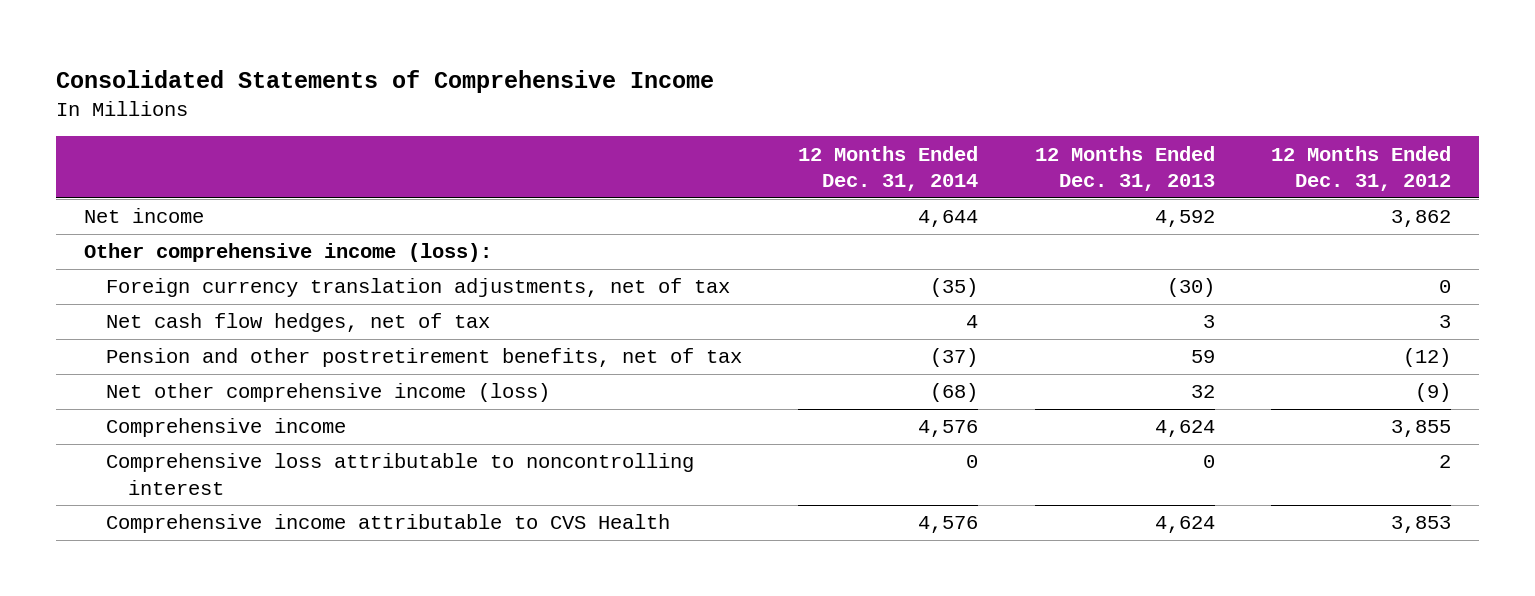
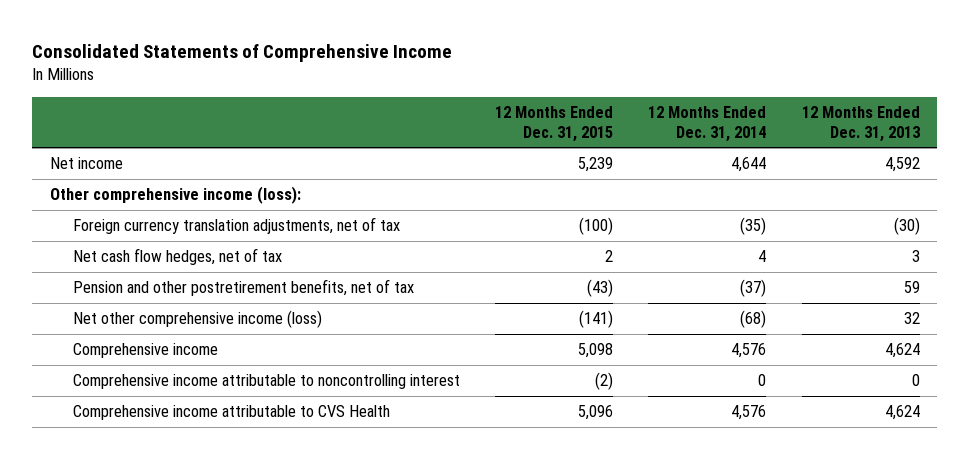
- | 12 Months Ended Dec. 31, 2014 | 12 Months Ended Dec. 31, 2013 | 12 Months Ended Dec. 31, 2012
+ | 12 Months Ended Dec. 31, 2015 | 12 Months Ended Dec. 31, 2014 | 12 Months Ended Dec. 31, 2013
- Comprehensive loss attributable to noncontrolling interest | 0 | 0 | 2
+ Comprehensive income attributable to noncontrolling interest | (2) | 0 | 0

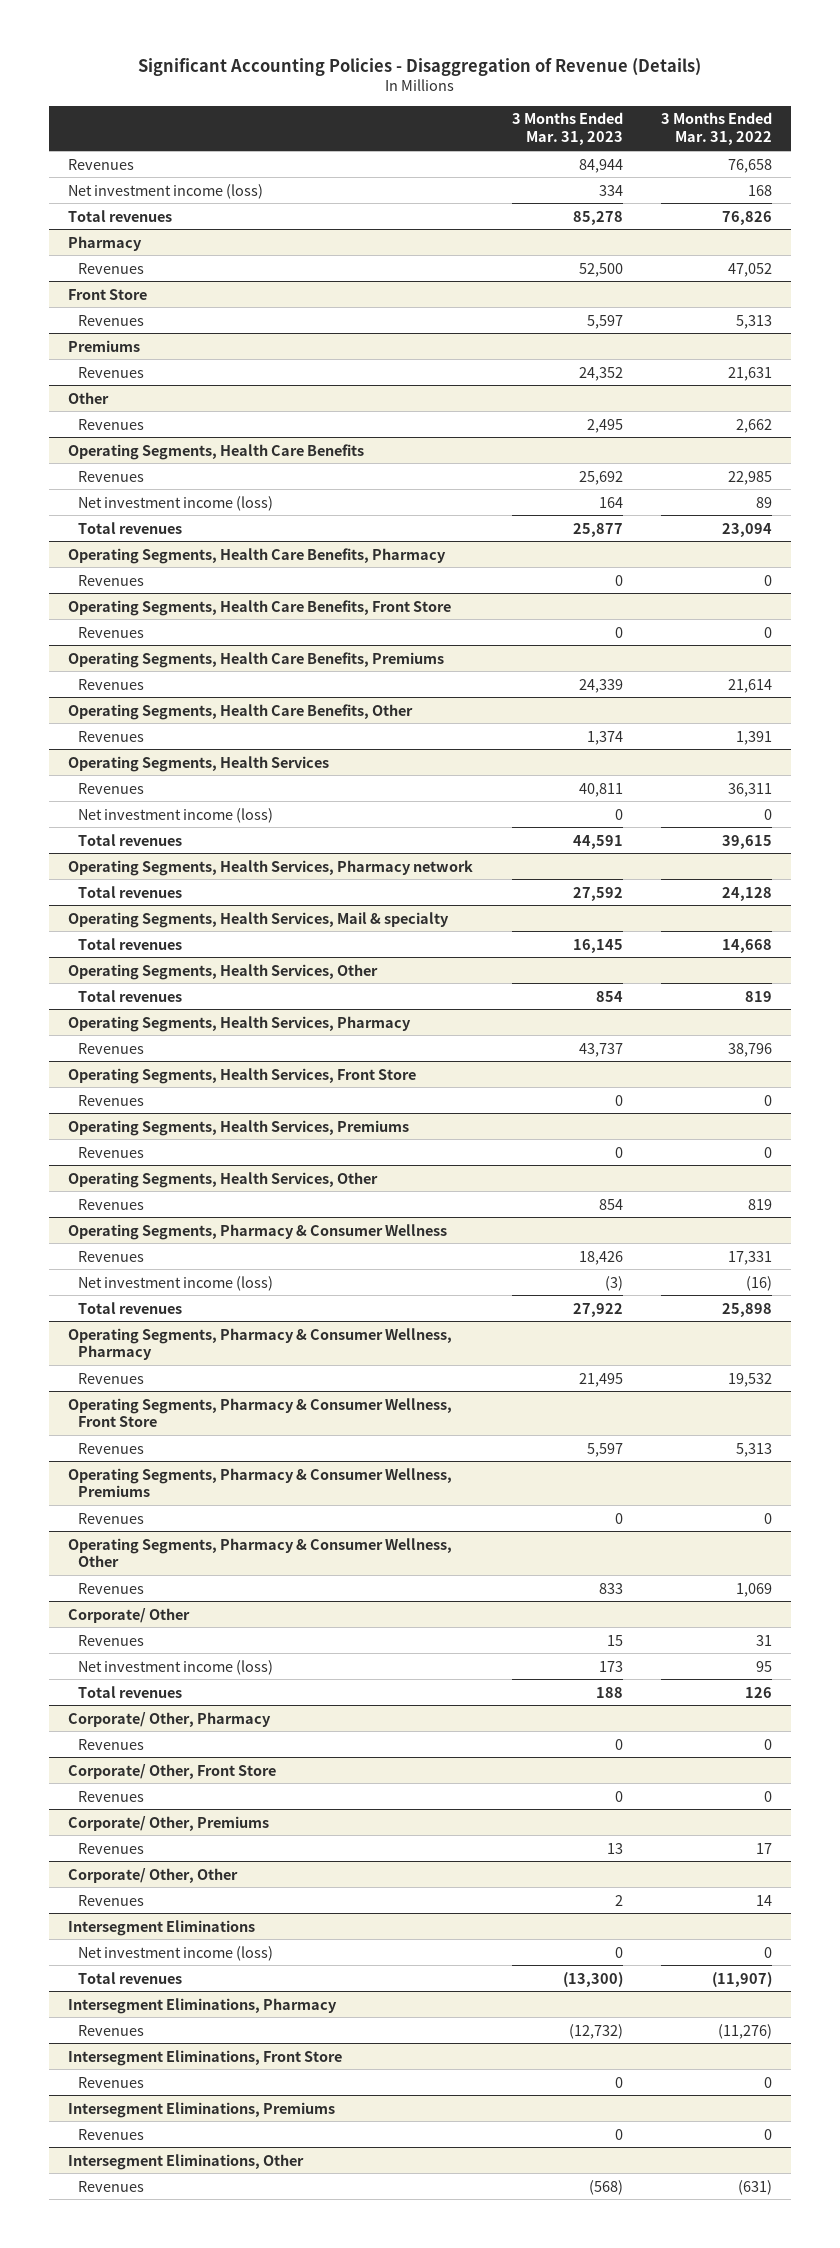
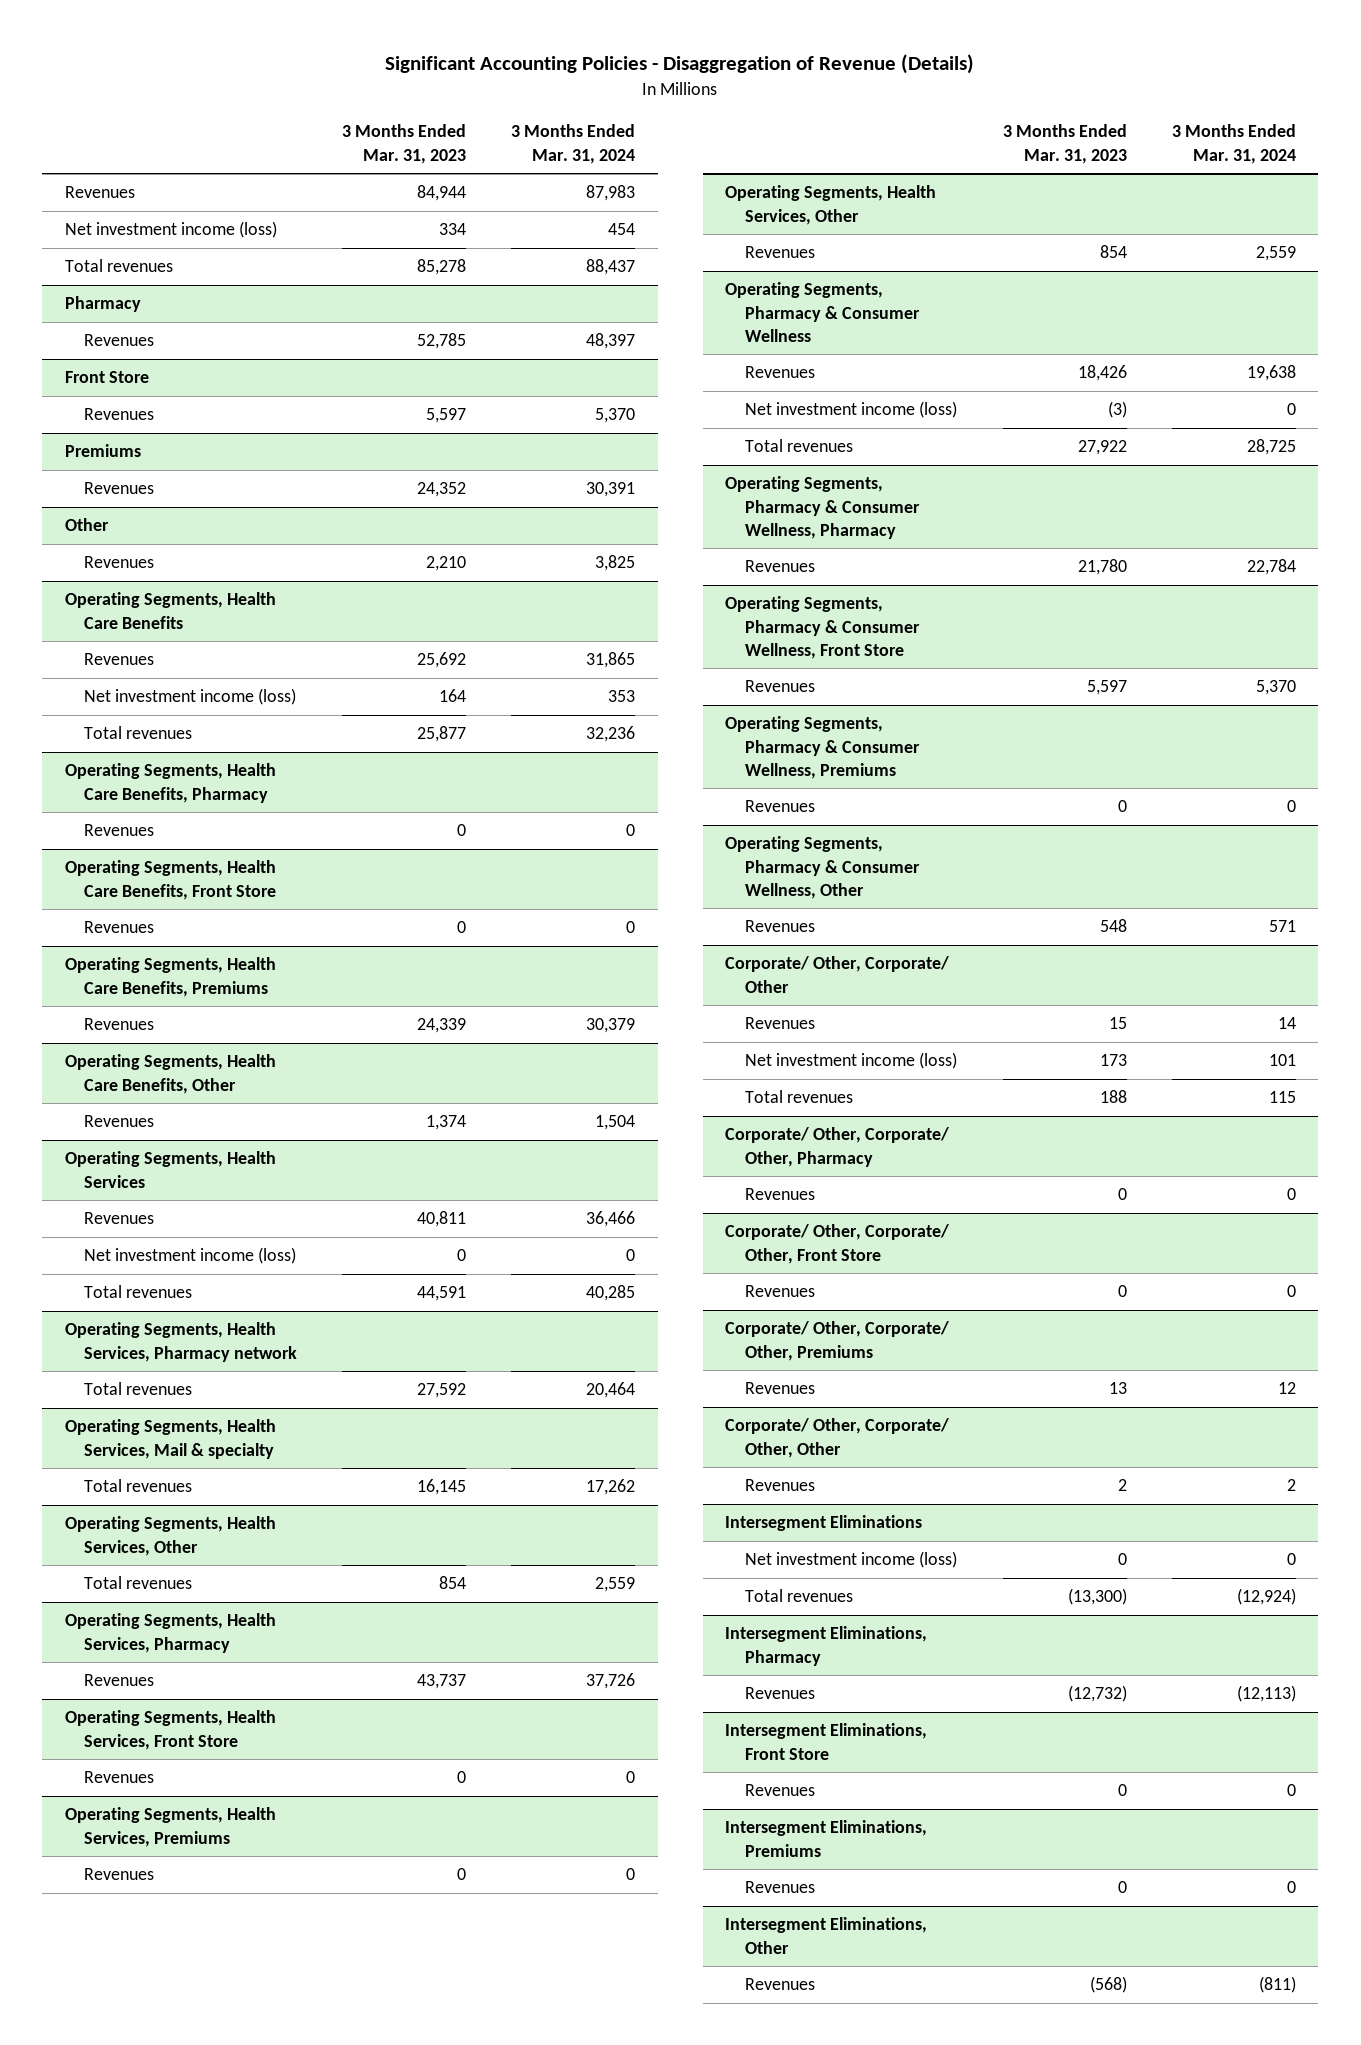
- | 3 Months Ended Mar. 31, 2023 | 3 Months Ended Mar. 31, 2022
+ | 3 Months Ended Mar. 31, 2023 | 3 Months Ended Mar. 31, 2024
@ Pharmacy
- Revenues | 52,500 | 47,052
+ Revenues | 52,785 | 48,397
@ Other
- Revenues | 2,495 | 2,662
+ Revenues | 2,210 | 3,825
@ Operating Segments, Pharmacy & Consumer Wellness, Pharmacy
- Revenues | 21,495 | 19,532
+ Revenues | 21,780 | 22,784
@ Operating Segments, Pharmacy & Consumer Wellness, Other
- Revenues | 833 | 1,069
- Corporate/ Other
@ Operating Segments, Pharmacy & Consumer Wellness, Other
+ Revenues | 548 | 571
+ Corporate/ Other, Corporate/ Other
- Corporate/ Other, Pharmacy
+ Corporate/ Other, Corporate/ Other, Pharmacy
- Corporate/ Other, Front Store
+ Corporate/ Other, Corporate/ Other, Front Store
- Corporate/ Other, Premiums
+ Corporate/ Other, Corporate/ Other, Premiums
- Corporate/ Other, Other
+ Corporate/ Other, Corporate/ Other, Other

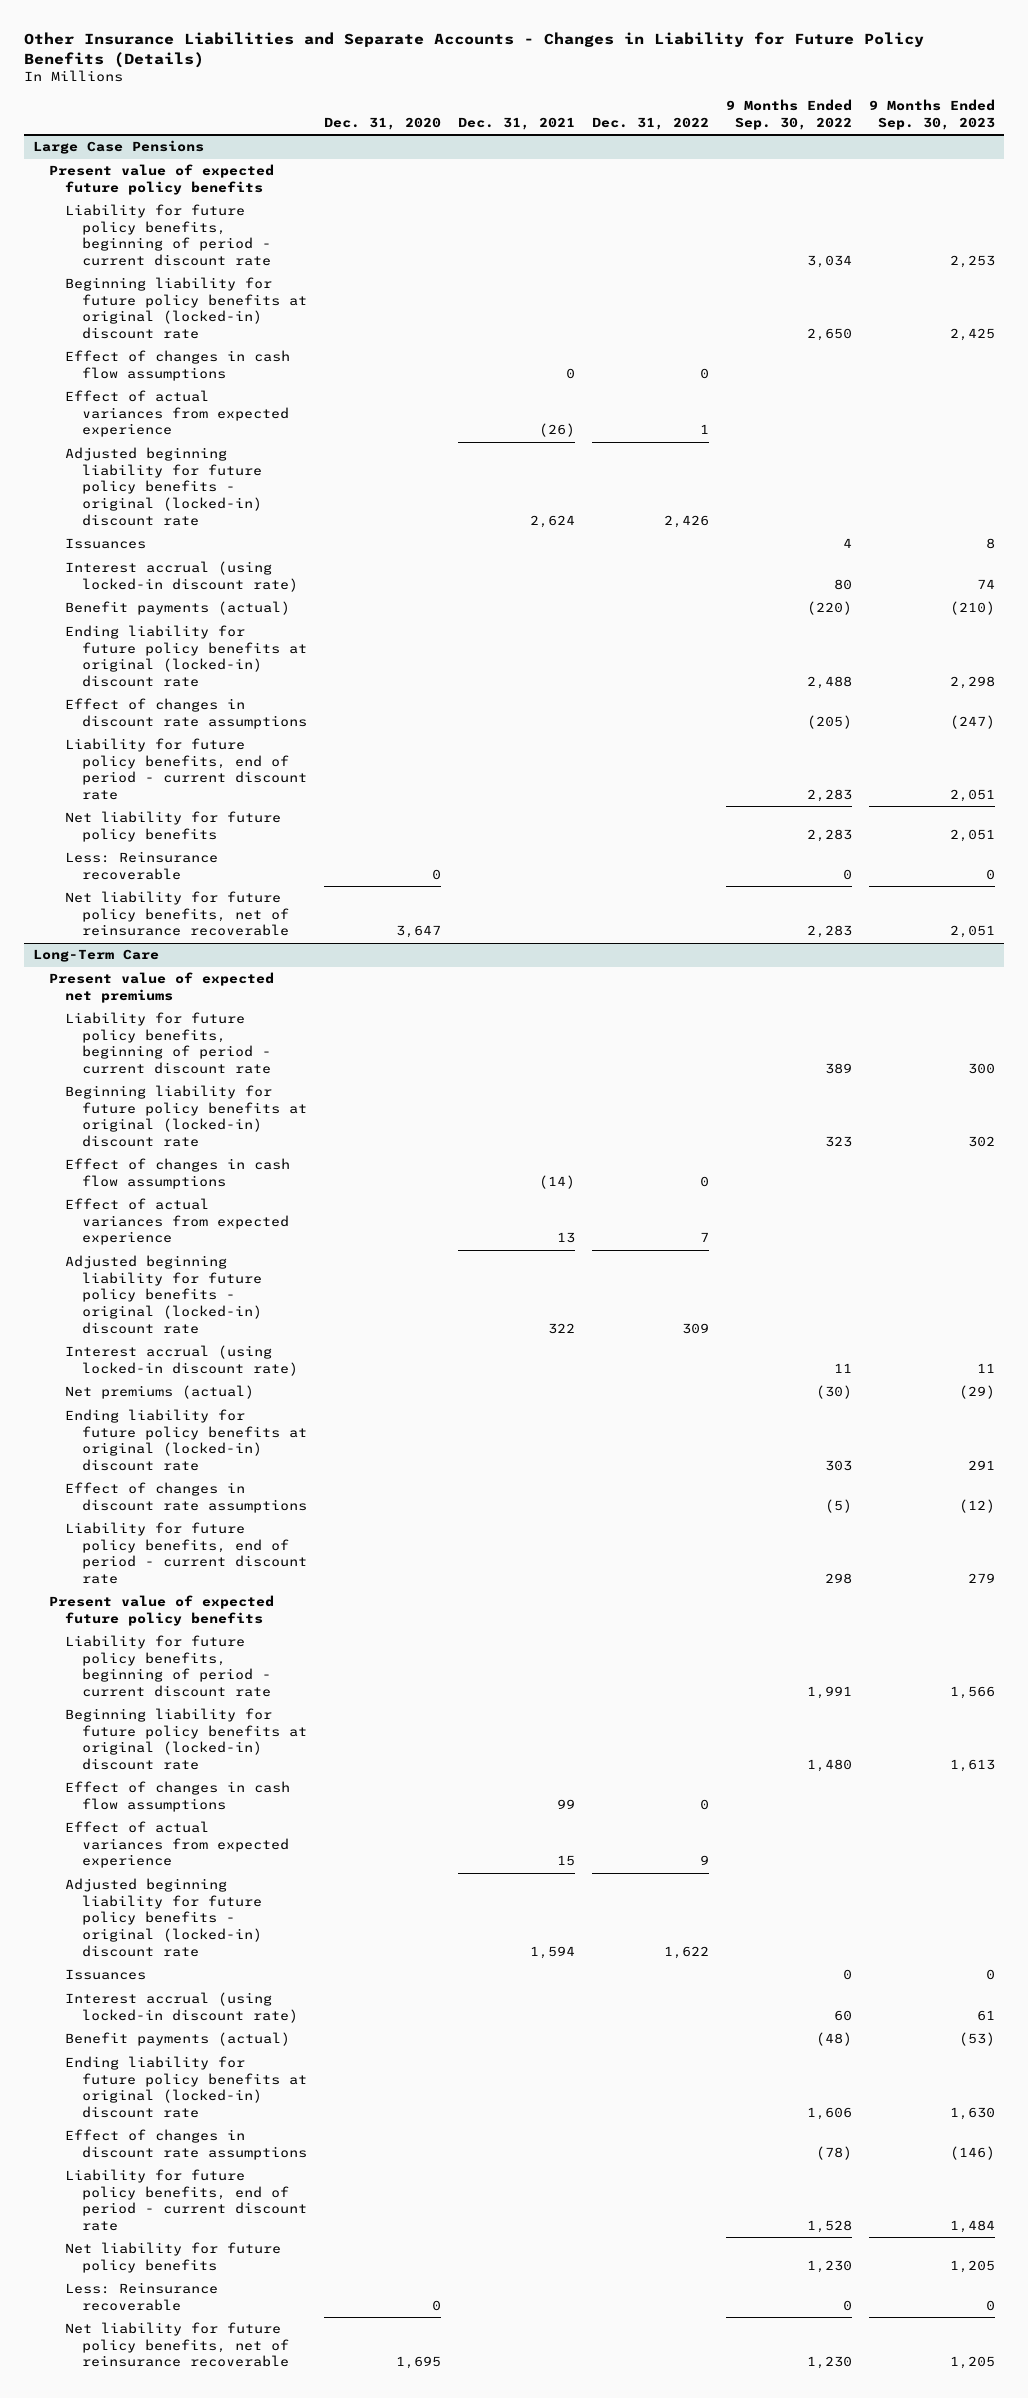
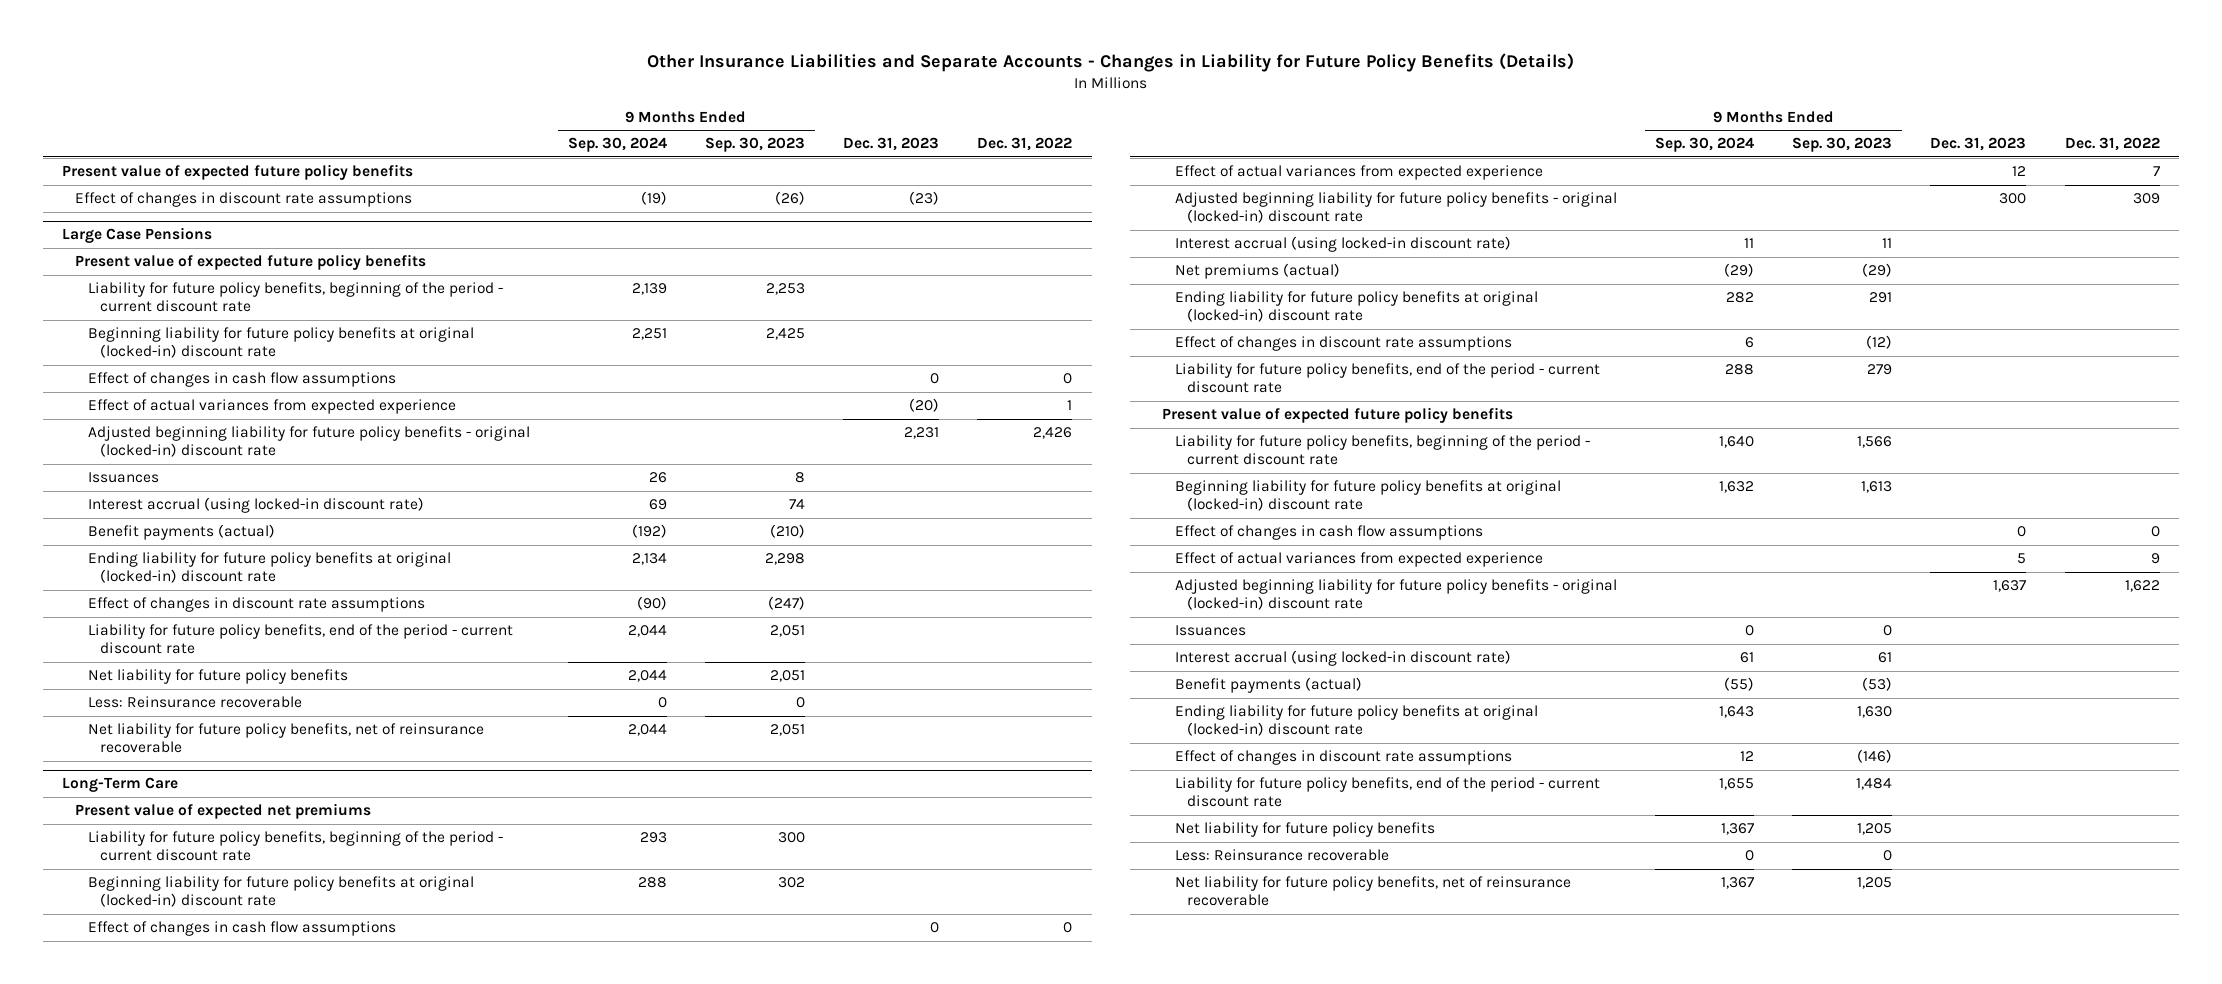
- | Dec. 31, 2020 | Dec. 31, 2021 | Dec. 31, 2022 | 9 Months Ended Sep. 30, 2022 | 9 Months Ended Sep. 30, 2023
+ | 9 Months Ended Sep. 30, 2024 | 9 Months Ended Sep. 30, 2023 | Dec. 31, 2023 | Dec. 31, 2022
+ Present value of expected future policy benefits
+ Effect of changes in discount rate assumptions | (19) | (26) | (23) |
@ Large Case Pensions
- Liability for future policy benefits, beginning of period - current discount rate | | | | 3,034 | 2,253
+ Liability for future policy benefits, beginning of the period - current discount rate | 2,139 | 2,253 | |
- Liability for future policy benefits, end of period - current discount rate | | | | 2,283 | 2,051
+ Liability for future policy benefits, end of the period - current discount rate | 2,044 | 2,051 | |
@ Long-Term Care
- Liability for future policy benefits, beginning of period - current discount rate | | | | 389 | 300
+ Liability for future policy benefits, beginning of the period - current discount rate | 293 | 300 | |
- Liability for future policy benefits, end of period - current discount rate | | | | 298 | 279
+ Liability for future policy benefits, end of the period - current discount rate | 288 | 279 | |
- Liability for future policy benefits, beginning of period - current discount rate | | | | 1,991 | 1,566
+ Liability for future policy benefits, beginning of the period - current discount rate | 1,640 | 1,566 | |
- Liability for future policy benefits, end of period - current discount rate | | | | 1,528 | 1,484
+ Liability for future policy benefits, end of the period - current discount rate | 1,655 | 1,484 | |

